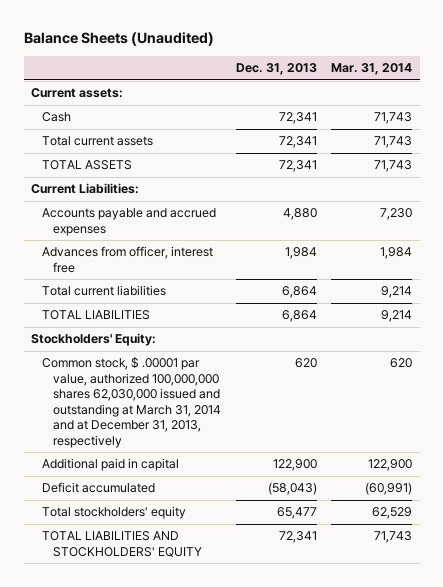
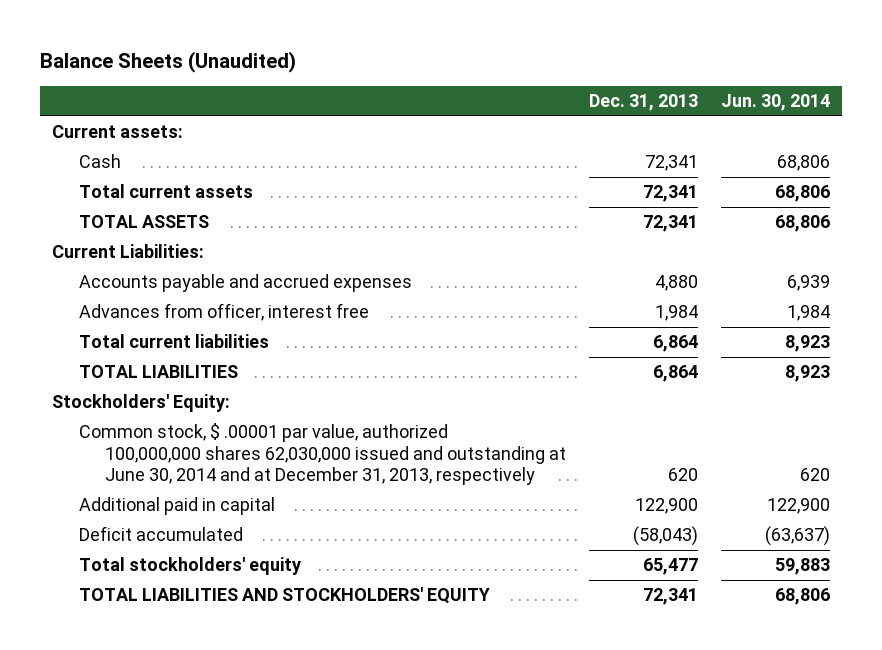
- | Dec. 31, 2013 | Mar. 31, 2014
+ | Dec. 31, 2013 | Jun. 30, 2014
- Common stock, $ .00001 par value, authorized 100,000,000 shares 62,030,000 issued and outstanding at March 31, 2014 and at December 31, 2013, respectively | 620 | 620
+ Common stock, $ .00001 par value, authorized 100,000,000 shares 62,030,000 issued and outstanding at June 30, 2014 and at December 31, 2013, respectively | 620 | 620

